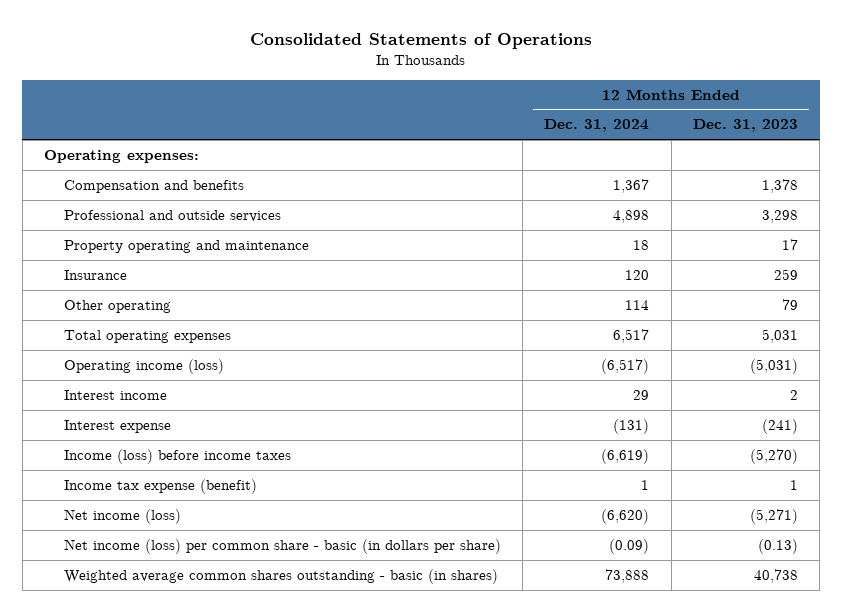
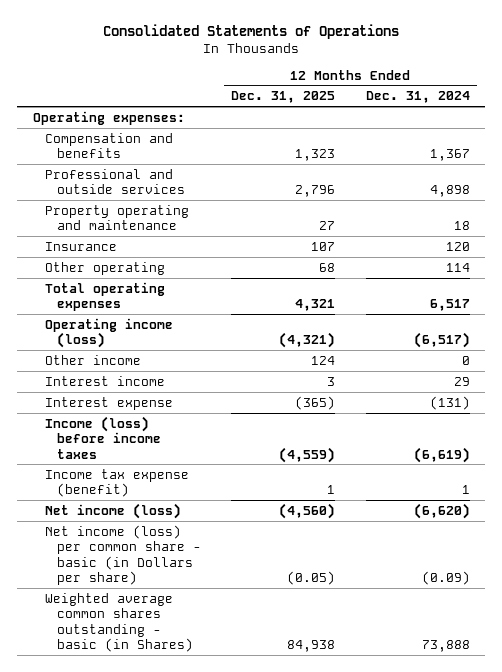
- | 12 Months Ended Dec. 31, 2024 | 12 Months Ended Dec. 31, 2023
+ | 12 Months Ended Dec. 31, 2025 | 12 Months Ended Dec. 31, 2024
+ Other income | 124 | 0
- Net income (loss) per common share - basic (in dollars per share) | (0.09) | (0.13)
- Weighted average common shares outstanding - basic (in shares) | 73,888 | 40,738
+ Net income (loss) per common share - basic (in Dollars per share) | (0.05) | (0.09)
+ Weighted average common shares outstanding - basic (in Shares) | 84,938 | 73,888

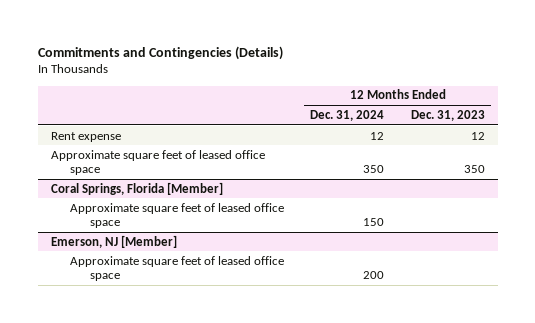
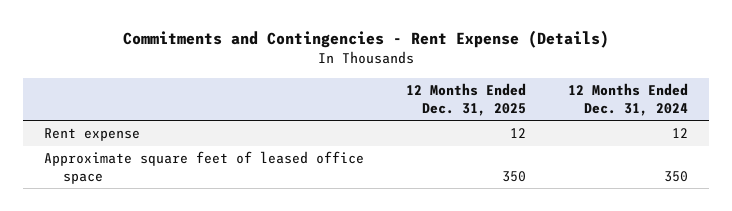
- Commitments and Contingencies (Details)
+ Commitments and Contingencies - Rent Expense (Details)
- | 12 Months Ended Dec. 31, 2024 | 12 Months Ended Dec. 31, 2023
+ | 12 Months Ended Dec. 31, 2025 | 12 Months Ended Dec. 31, 2024
- Coral Springs, Florida [Member]
- Approximate square feet of leased office space | 150 |
- Emerson, NJ [Member]
- Approximate square feet of leased office space | 200 |

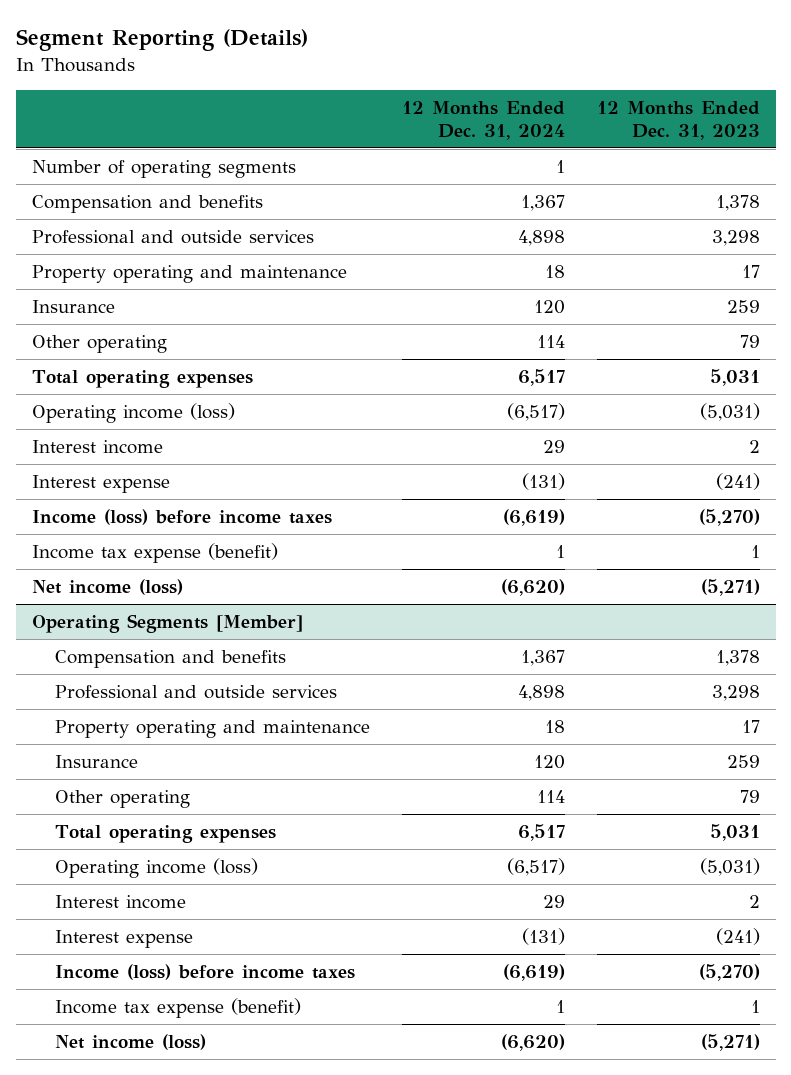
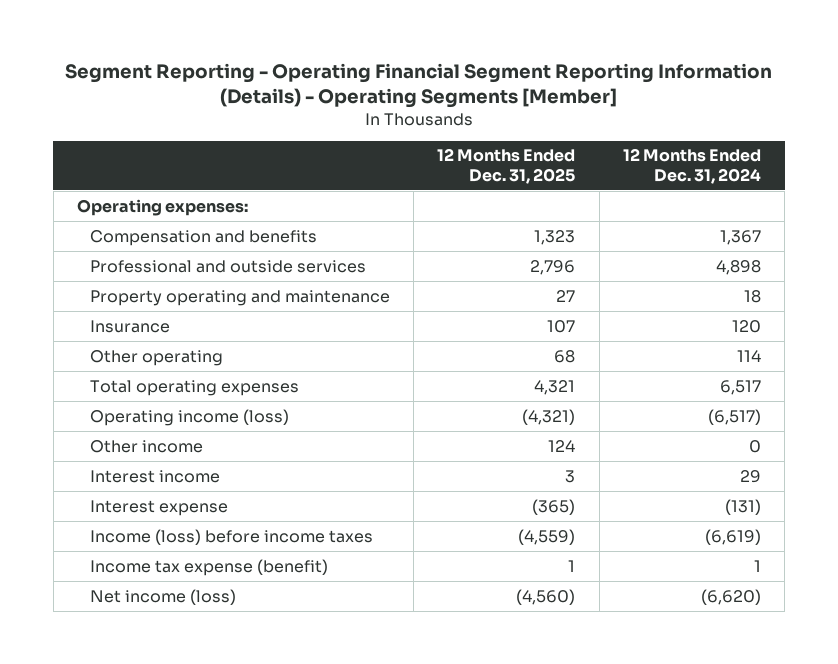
- Segment Reporting (Details)
+ Segment Reporting - Operating Financial Segment Reporting Information (Details) - Operating Segments [Member]
- | 12 Months Ended Dec. 31, 2024 | 12 Months Ended Dec. 31, 2023
+ | 12 Months Ended Dec. 31, 2025 | 12 Months Ended Dec. 31, 2024
- Number of operating segments | 1 |
- Compensation and benefits | 1,367 | 1,378
- Professional and outside services | 4,898 | 3,298
- Property operating and maintenance | 18 | 17
- Insurance | 120 | 259
- Other operating | 114 | 79
- Total operating expenses | 6,517 | 5,031
- Operating income (loss) | (6,517) | (5,031)
- Interest income | 29 | 2
- Interest expense | (131) | (241)
- Income (loss) before income taxes | (6,619) | (5,270)
- Income tax expense (benefit) | 1 | 1
- Net income (loss) | (6,620) | (5,271)
- Operating Segments [Member]
+ Operating expenses:
+ Other income | 124 | 0

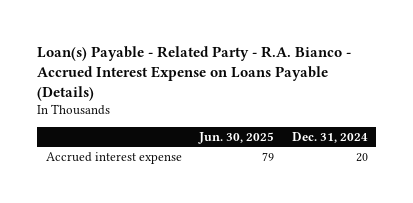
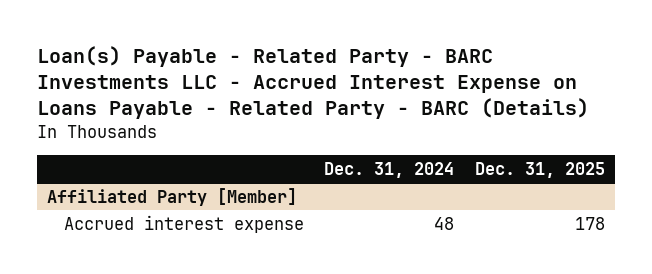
- Loan(s) Payable - Related Party - R.A. Bianco - Accrued Interest Expense on Loans Payable (Details)
+ Loan(s) Payable - Related Party - BARC Investments LLC - Accrued Interest Expense on Loans Payable - Related Party - BARC (Details)
- | Jun. 30, 2025 | Dec. 31, 2024
+ | Dec. 31, 2024 | Dec. 31, 2025
- Accrued interest expense | 79 | 20
+ Affiliated Party [Member]
+ Accrued interest expense | 48 | 178

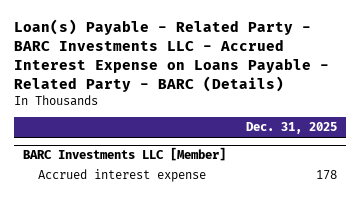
- | Dec. 31, 2024 | Dec. 31, 2025
+ | Dec. 31, 2025
- Affiliated Party [Member]
+ BARC Investments LLC [Member]

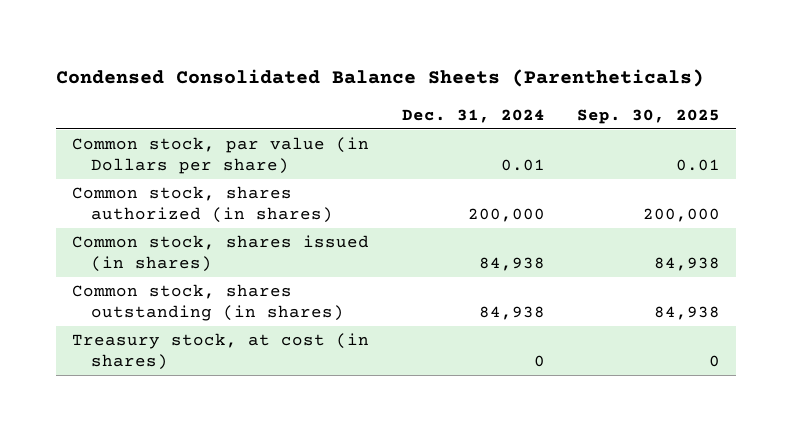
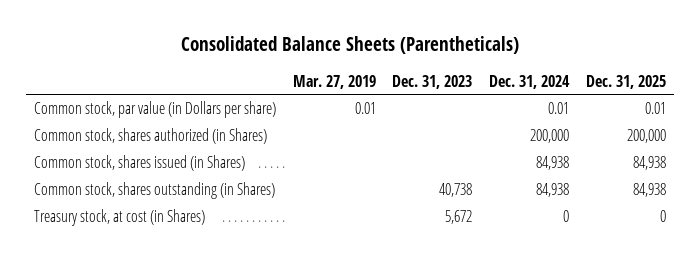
- Condensed Consolidated Balance Sheets (Parentheticals)
+ Consolidated Balance Sheets (Parentheticals)
- | Dec. 31, 2024 | Sep. 30, 2025
+ | Mar. 27, 2019 | Dec. 31, 2023 | Dec. 31, 2024 | Dec. 31, 2025
- Common stock, shares authorized (in shares) | 200,000 | 200,000
- Common stock, shares issued (in shares) | 84,938 | 84,938
- Common stock, shares outstanding (in shares) | 84,938 | 84,938
- Treasury stock, at cost (in shares) | 0 | 0
+ Common stock, shares authorized (in Shares) | | | 200,000 | 200,000
+ Common stock, shares issued (in Shares) | | | 84,938 | 84,938
+ Common stock, shares outstanding (in Shares) | | 40,738 | 84,938 | 84,938
+ Treasury stock, at cost (in Shares) | | 5,672 | 0 | 0

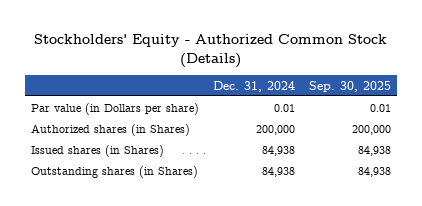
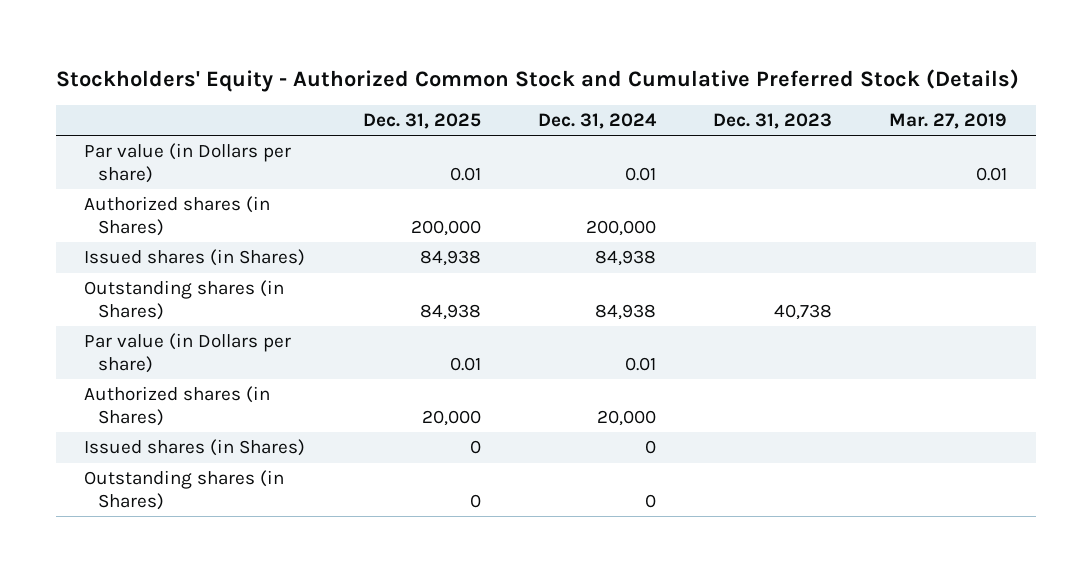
- Stockholders' Equity - Authorized Common Stock (Details)
+ Stockholders' Equity - Authorized Common Stock and Cumulative Preferred Stock (Details)
- | Dec. 31, 2024 | Sep. 30, 2025
+ | Dec. 31, 2025 | Dec. 31, 2024 | Dec. 31, 2023 | Mar. 27, 2019
+ Par value (in Dollars per share) | 0.01 | 0.01 | |
+ Authorized shares (in Shares) | 20,000 | 20,000 | |
+ Issued shares (in Shares) | 0 | 0 | |
+ Outstanding shares (in Shares) | 0 | 0 | |

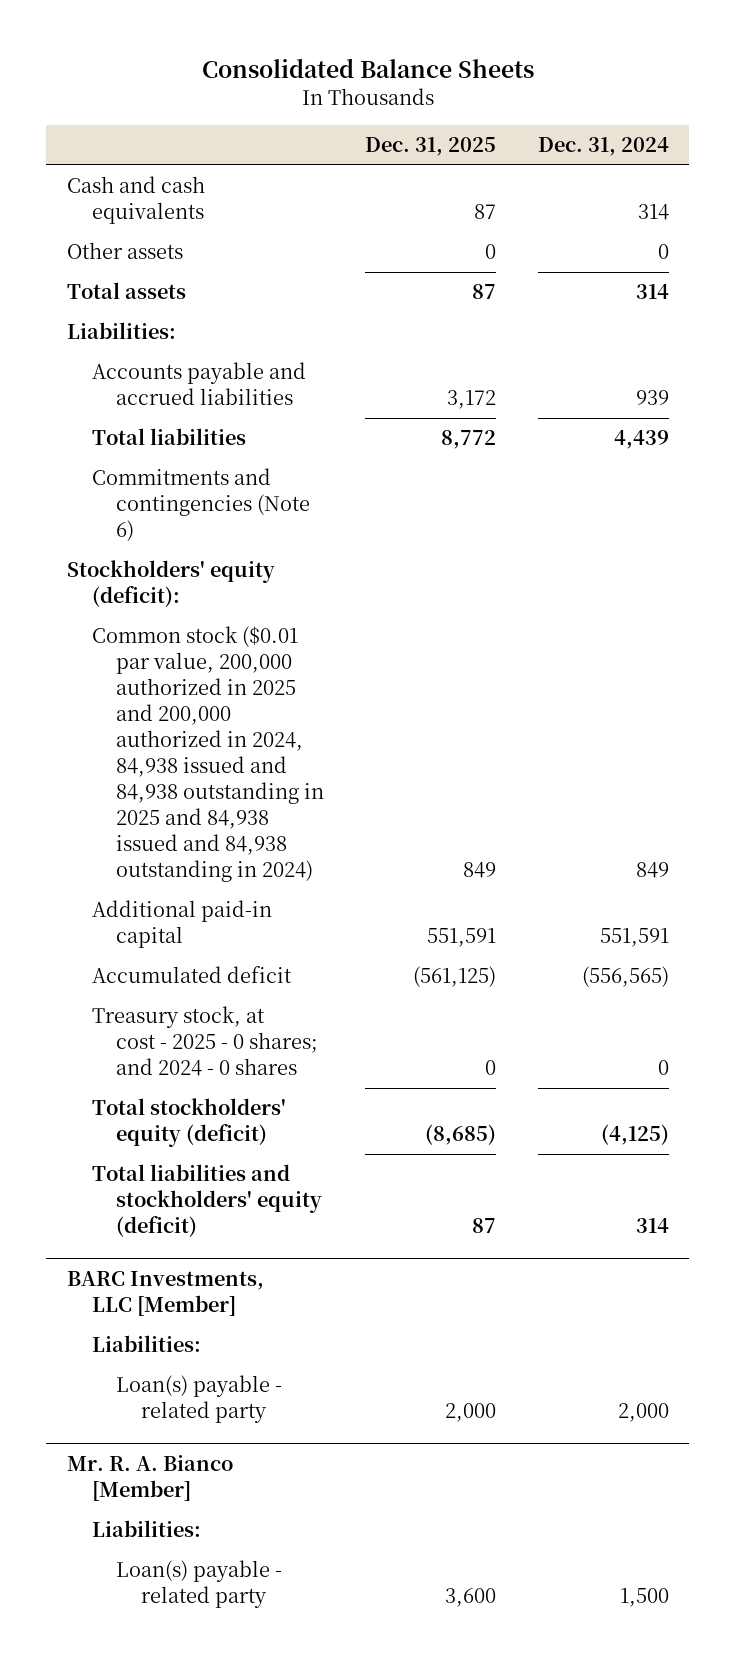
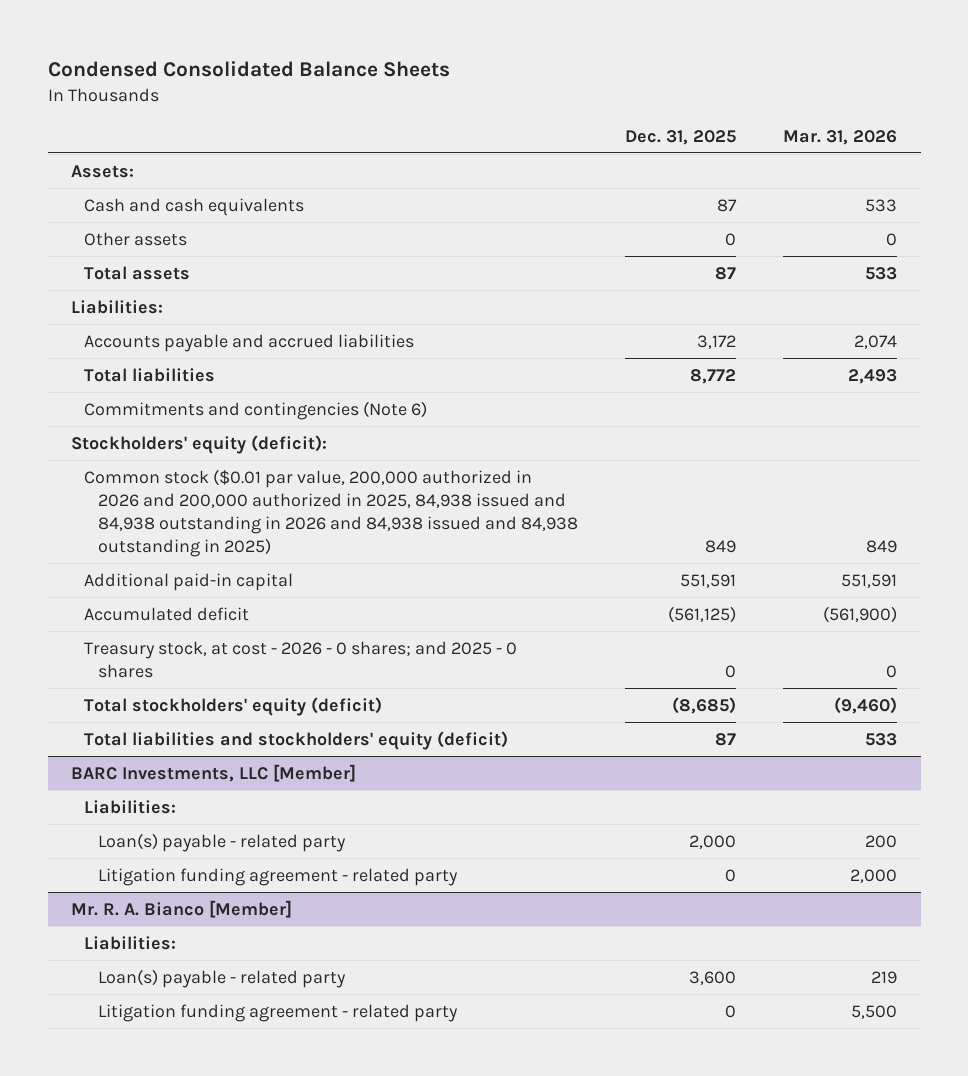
- Consolidated Balance Sheets
+ Condensed Consolidated Balance Sheets
- | Dec. 31, 2025 | Dec. 31, 2024
+ | Dec. 31, 2025 | Mar. 31, 2026
+ Assets:
- Common stock ($0.01 par value, 200,000 authorized in 2025 and 200,000 authorized in 2024, 84,938 issued and 84,938 outstanding in 2025 and 84,938 issued and 84,938 outstanding in 2024) | 849 | 849
+ Common stock ($0.01 par value, 200,000 authorized in 2026 and 200,000 authorized in 2025, 84,938 issued and 84,938 outstanding in 2026 and 84,938 issued and 84,938 outstanding in 2025) | 849 | 849
- Treasury stock, at cost - 2025 - 0 shares; and 2024 - 0 shares | 0 | 0
+ Treasury stock, at cost - 2026 - 0 shares; and 2025 - 0 shares | 0 | 0
@ BARC Investments, LLC [Member]
+ Litigation funding agreement - related party | 0 | 2,000
@ Mr. R. A. Bianco [Member]
+ Litigation funding agreement - related party | 0 | 5,500

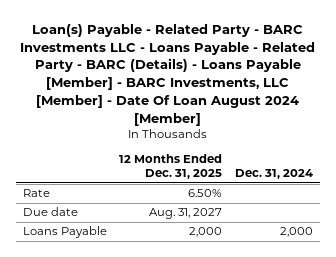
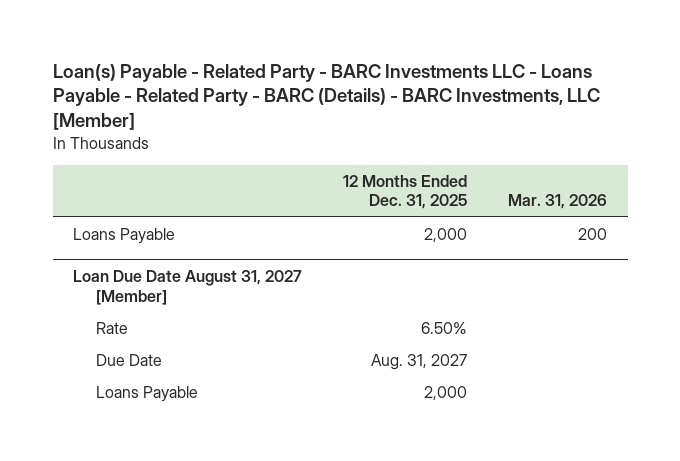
- Loan(s) Payable - Related Party - BARC Investments LLC - Loans Payable - Related Party - BARC (Details) - Loans Payable [Member] - BARC Investments, LLC [Member] - Date Of Loan August 2024 [Member]
+ Loan(s) Payable - Related Party - BARC Investments LLC - Loans Payable - Related Party - BARC (Details) - BARC Investments, LLC [Member]
- | 12 Months Ended Dec. 31, 2025 | Dec. 31, 2024
+ | 12 Months Ended Dec. 31, 2025 | Mar. 31, 2026
+ Loans Payable | 2,000 | 200
+ Loan Due Date August 31, 2027 [Member]
- Due date | Aug. 31, 2027 |
+ Due Date | Aug. 31, 2027 |

